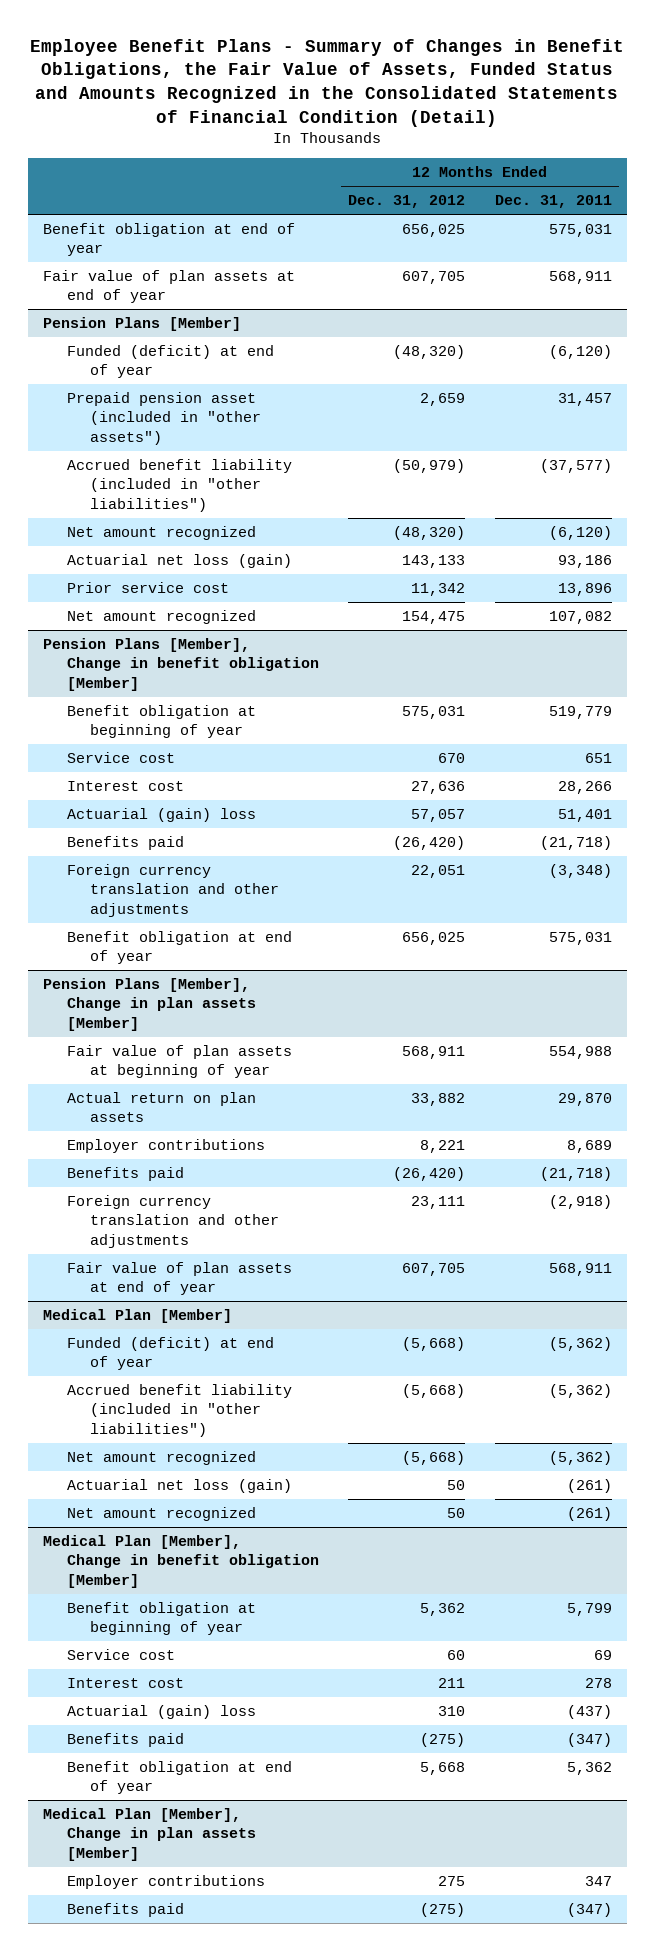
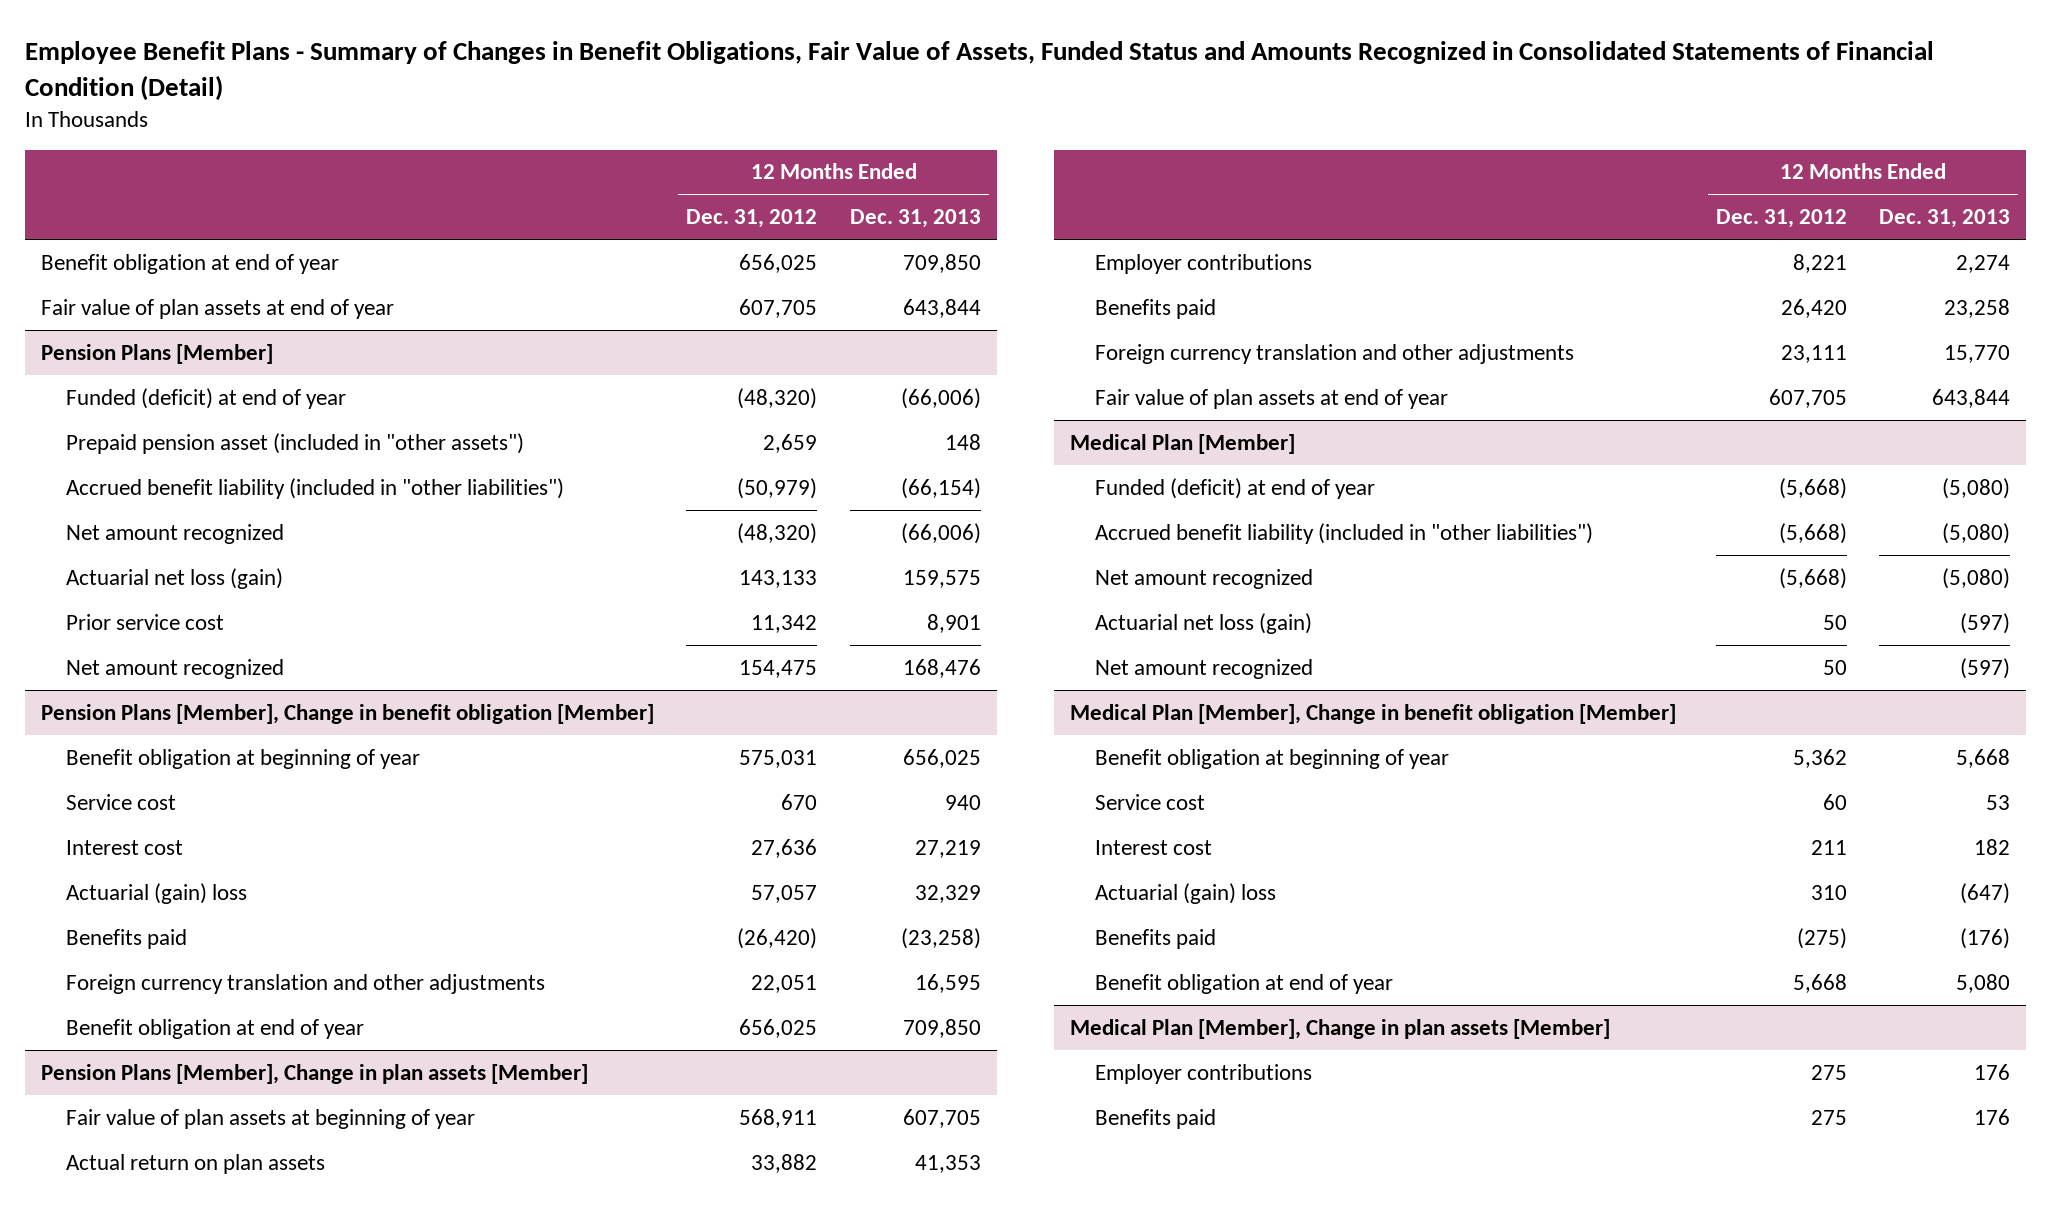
- Employee Benefit Plans - Summary of Changes in Benefit Obligations, the Fair Value of Assets, Funded Status and Amounts Recognized in the Consolidated Statements of Financial Condition (Detail)
+ Employee Benefit Plans - Summary of Changes in Benefit Obligations, Fair Value of Assets, Funded Status and Amounts Recognized in Consolidated Statements of Financial Condition (Detail)
- | 12 Months Ended Dec. 31, 2012 | 12 Months Ended Dec. 31, 2011
+ | 12 Months Ended Dec. 31, 2012 | 12 Months Ended Dec. 31, 2013
@ Pension Plans [Member], Change in plan assets [Member]
- Benefits paid | (26,420) | (21,718)
+ Benefits paid | 26,420 | 23,258
@ Medical Plan [Member], Change in plan assets [Member]
- Benefits paid | (275) | (347)
+ Benefits paid | 275 | 176

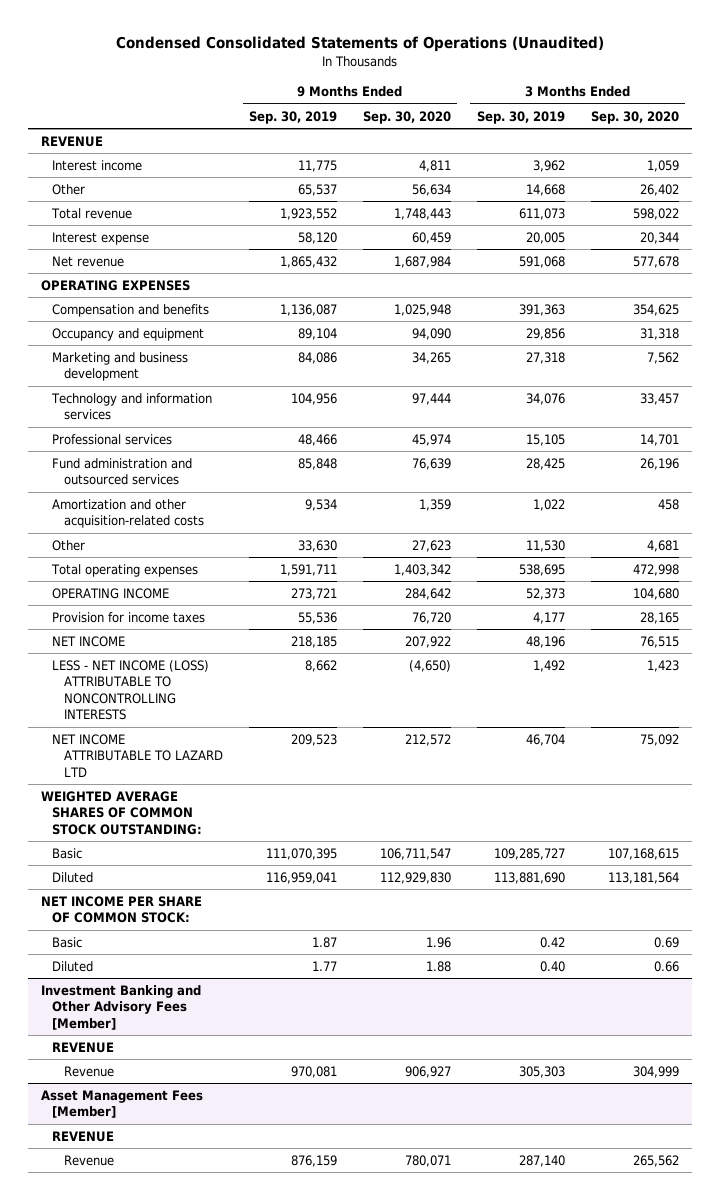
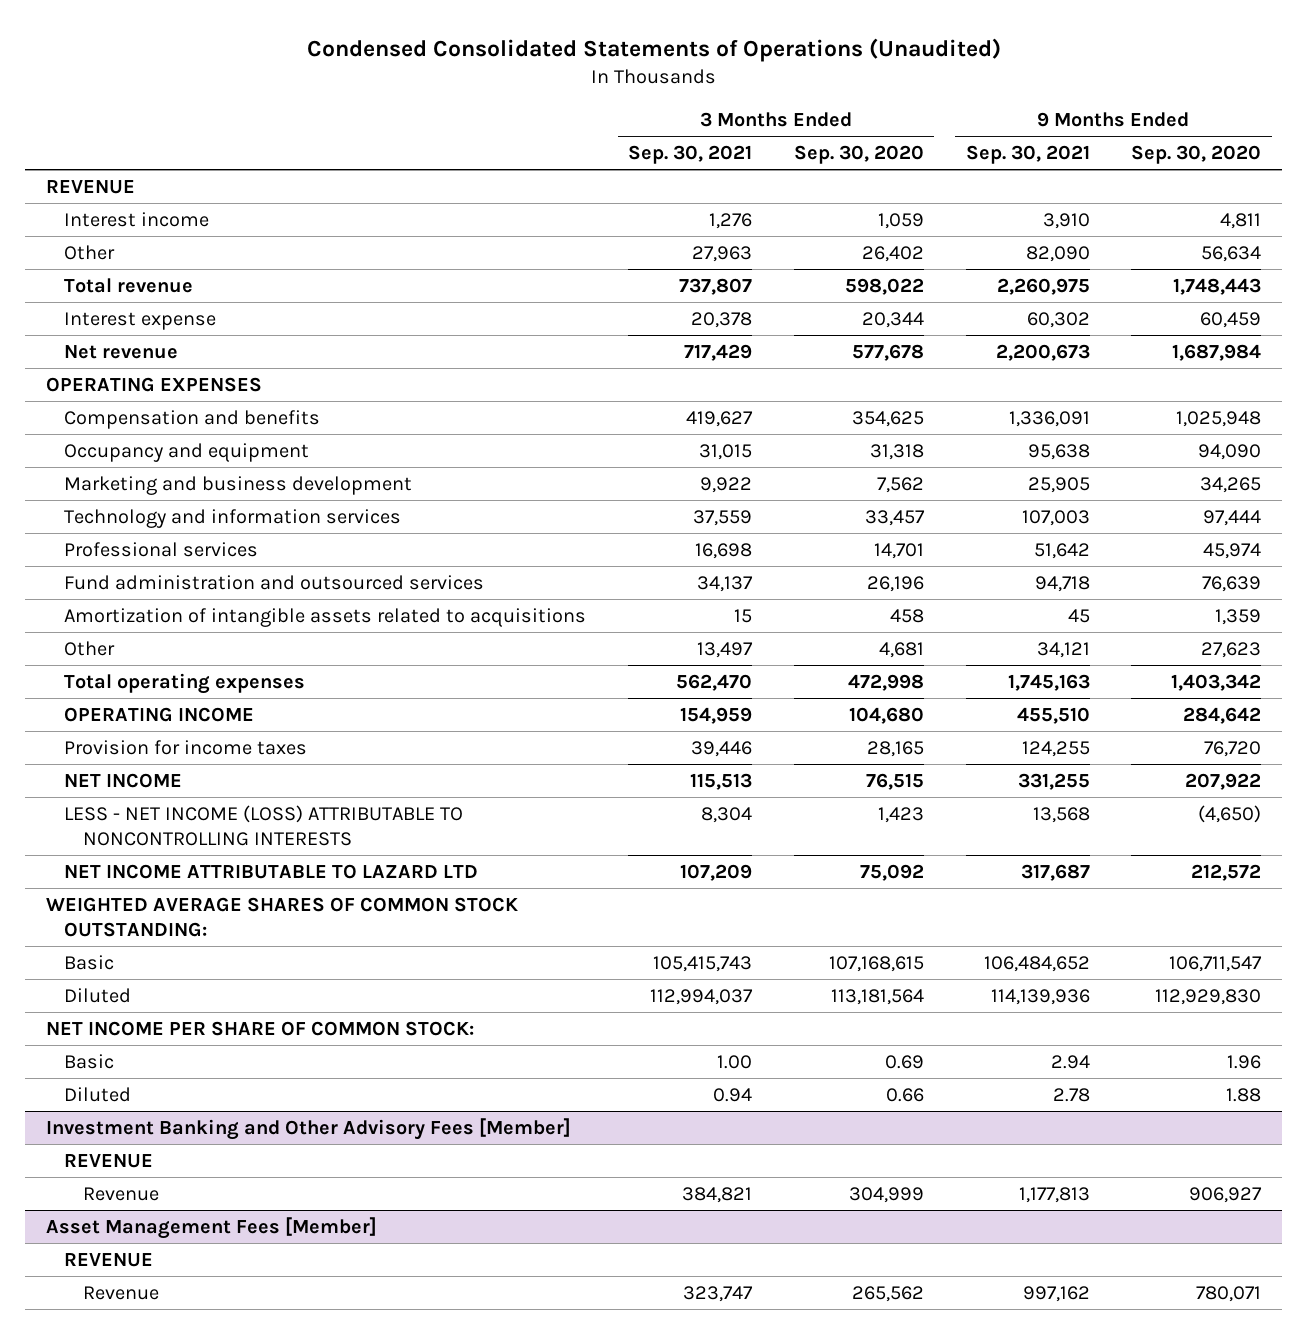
- | 9 Months Ended Sep. 30, 2019 | 9 Months Ended Sep. 30, 2020 | 3 Months Ended Sep. 30, 2019 | 3 Months Ended Sep. 30, 2020
+ | 3 Months Ended Sep. 30, 2021 | 3 Months Ended Sep. 30, 2020 | 9 Months Ended Sep. 30, 2021 | 9 Months Ended Sep. 30, 2020
- Amortization and other acquisition-related costs | 9,534 | 1,359 | 1,022 | 458
+ Amortization of intangible assets related to acquisitions | 15 | 458 | 45 | 1,359

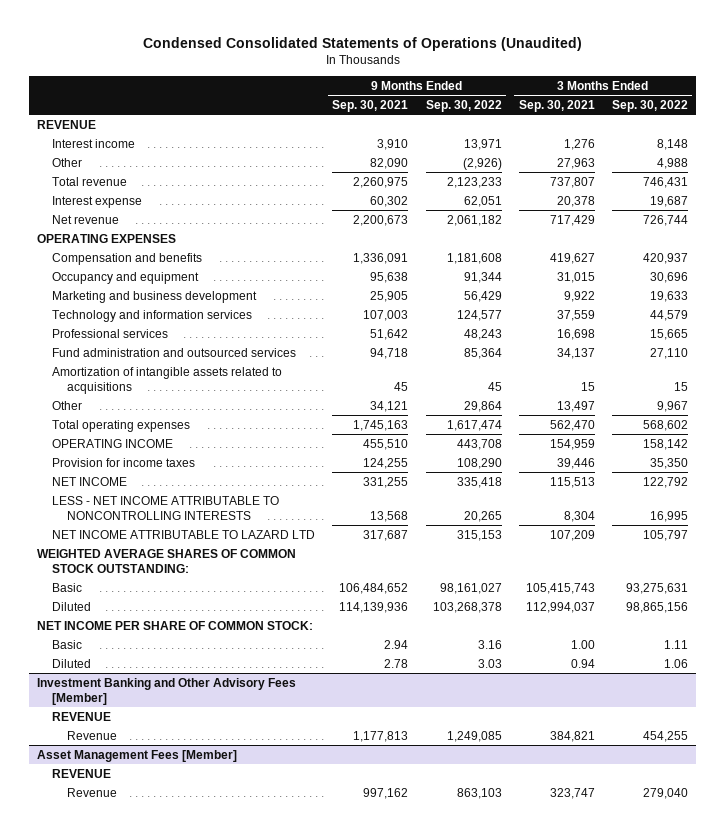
- | 3 Months Ended Sep. 30, 2021 | 3 Months Ended Sep. 30, 2020 | 9 Months Ended Sep. 30, 2021 | 9 Months Ended Sep. 30, 2020
+ | 9 Months Ended Sep. 30, 2021 | 9 Months Ended Sep. 30, 2022 | 3 Months Ended Sep. 30, 2021 | 3 Months Ended Sep. 30, 2022
- LESS - NET INCOME (LOSS) ATTRIBUTABLE TO NONCONTROLLING INTERESTS | 8,304 | 1,423 | 13,568 | (4,650)
+ LESS - NET INCOME ATTRIBUTABLE TO NONCONTROLLING INTERESTS | 13,568 | 20,265 | 8,304 | 16,995

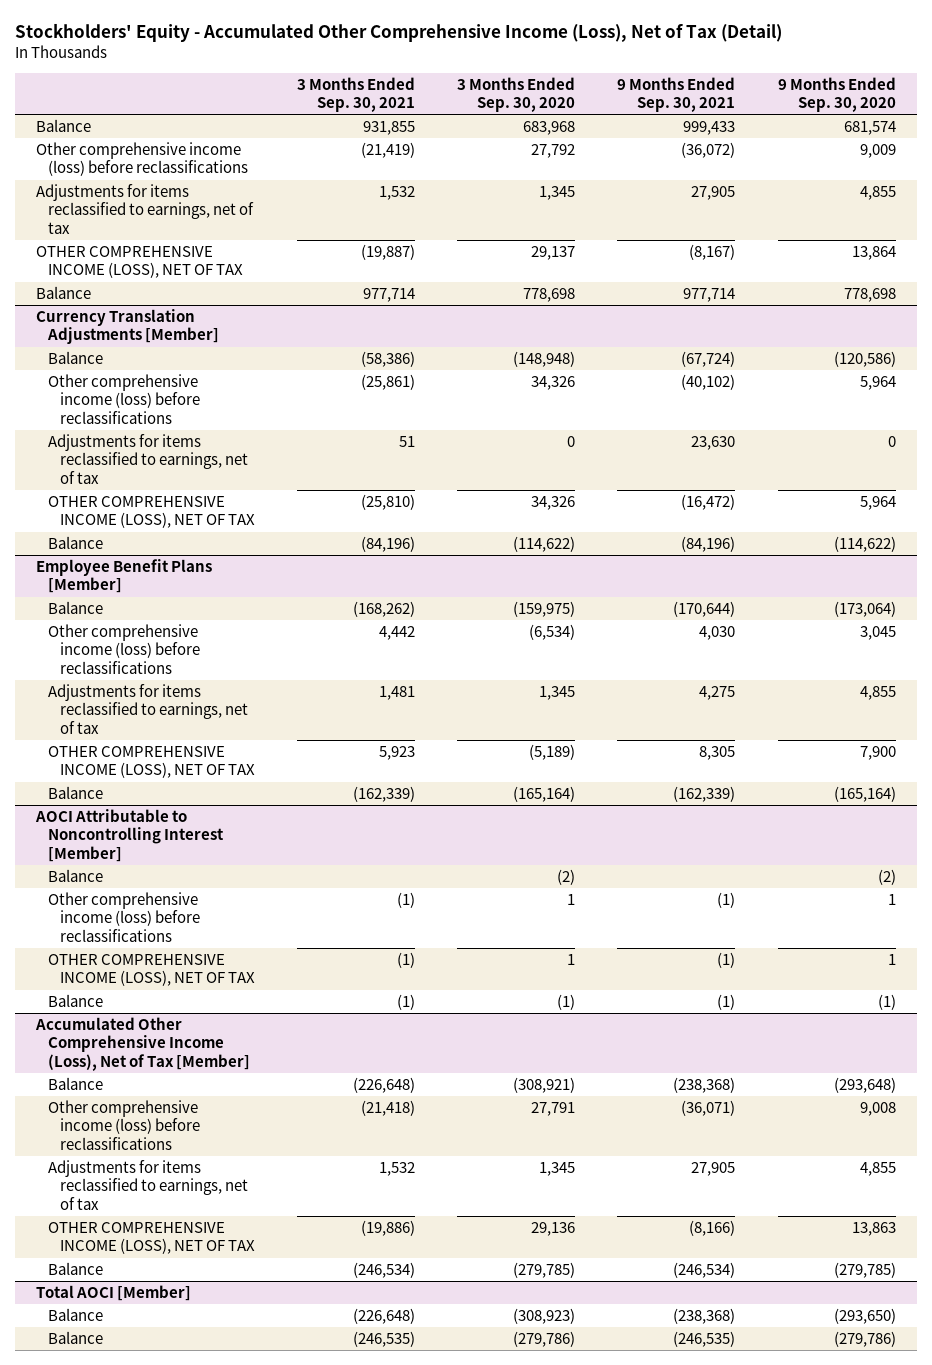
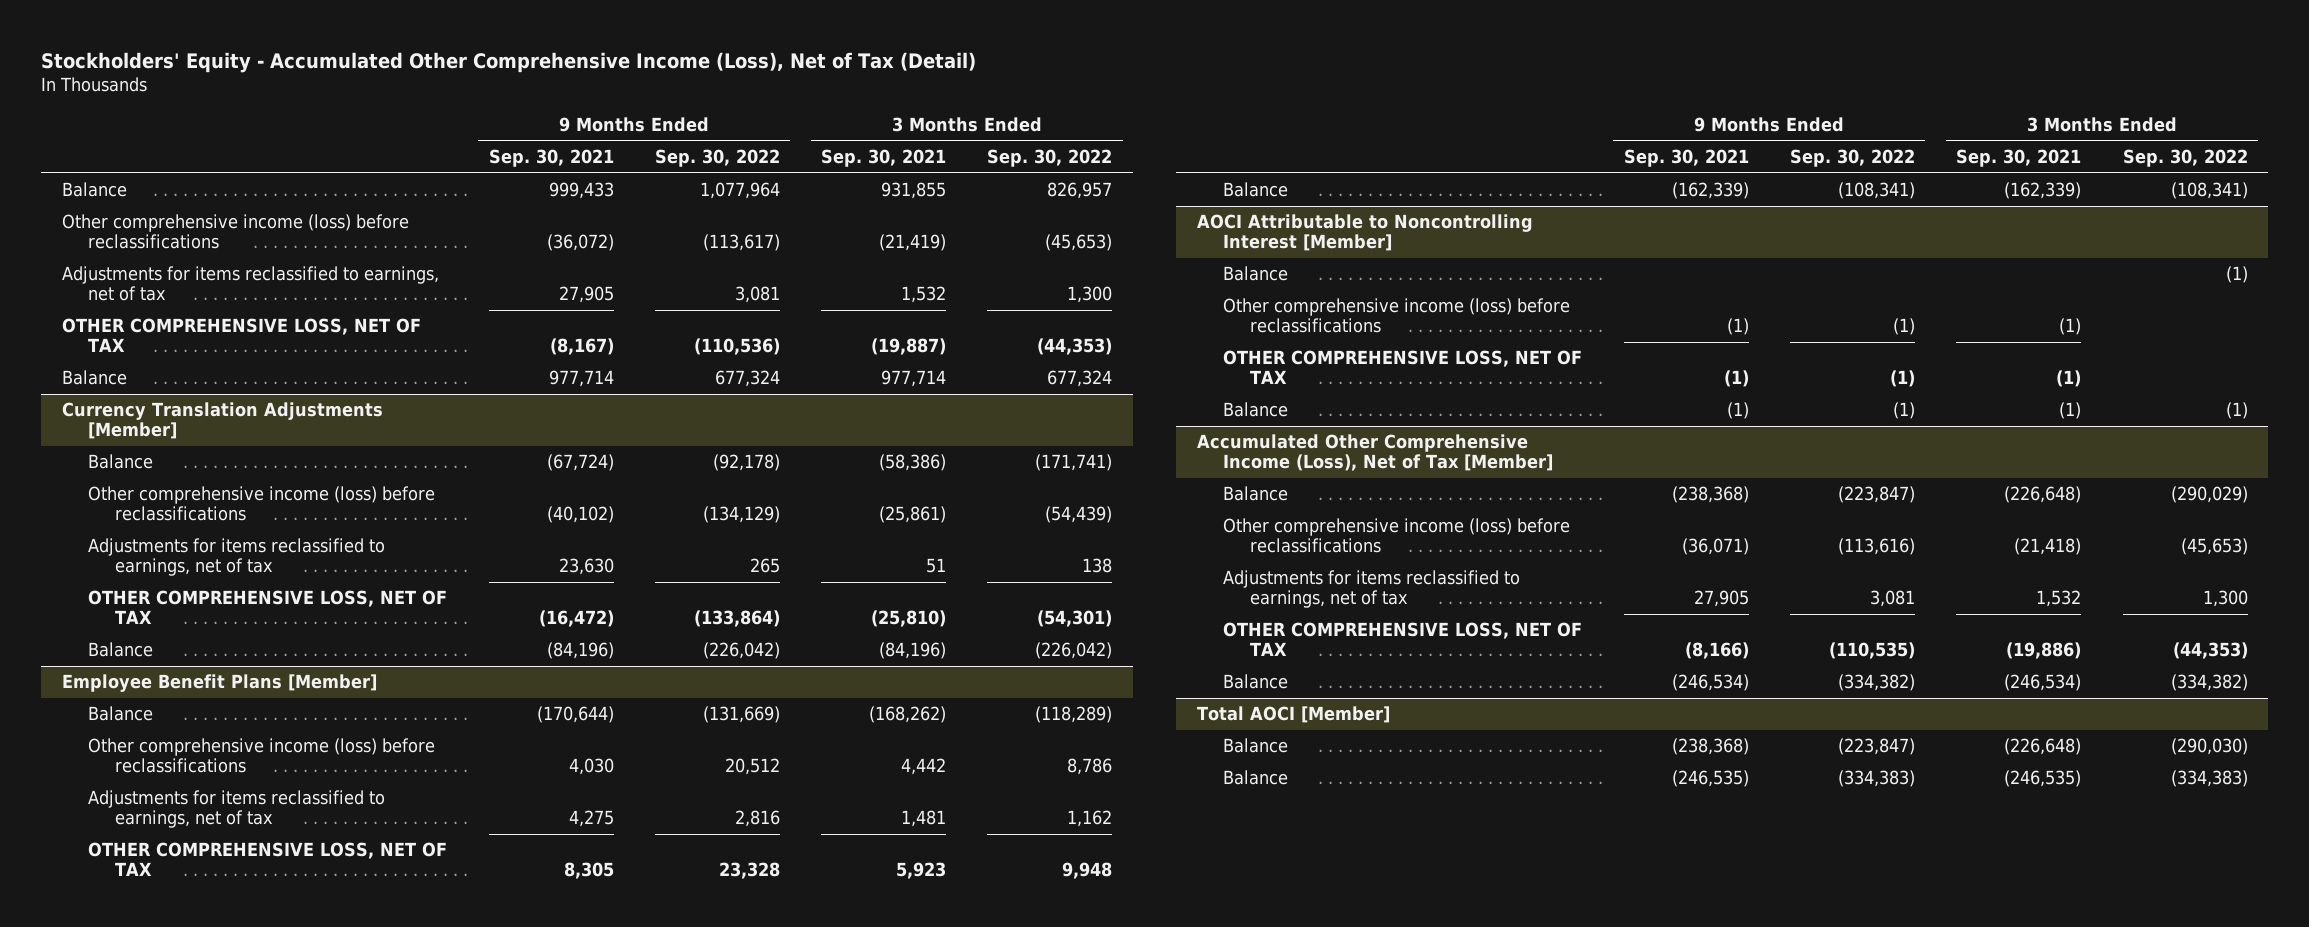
- | 3 Months Ended Sep. 30, 2021 | 3 Months Ended Sep. 30, 2020 | 9 Months Ended Sep. 30, 2021 | 9 Months Ended Sep. 30, 2020
+ | 9 Months Ended Sep. 30, 2021 | 9 Months Ended Sep. 30, 2022 | 3 Months Ended Sep. 30, 2021 | 3 Months Ended Sep. 30, 2022
- OTHER COMPREHENSIVE INCOME (LOSS), NET OF TAX | (19,887) | 29,137 | (8,167) | 13,864
+ OTHER COMPREHENSIVE LOSS, NET OF TAX | (8,167) | (110,536) | (19,887) | (44,353)
@ Currency Translation Adjustments [Member]
- OTHER COMPREHENSIVE INCOME (LOSS), NET OF TAX | (25,810) | 34,326 | (16,472) | 5,964
+ OTHER COMPREHENSIVE LOSS, NET OF TAX | (16,472) | (133,864) | (25,810) | (54,301)
@ Employee Benefit Plans [Member]
- OTHER COMPREHENSIVE INCOME (LOSS), NET OF TAX | 5,923 | (5,189) | 8,305 | 7,900
+ OTHER COMPREHENSIVE LOSS, NET OF TAX | 8,305 | 23,328 | 5,923 | 9,948
@ AOCI Attributable to Noncontrolling Interest [Member]
- OTHER COMPREHENSIVE INCOME (LOSS), NET OF TAX | (1) | 1 | (1) | 1
+ OTHER COMPREHENSIVE LOSS, NET OF TAX | (1) | (1) | (1) |
@ Accumulated Other Comprehensive Income (Loss), Net of Tax [Member]
- OTHER COMPREHENSIVE INCOME (LOSS), NET OF TAX | (19,886) | 29,136 | (8,166) | 13,863
+ OTHER COMPREHENSIVE LOSS, NET OF TAX | (8,166) | (110,535) | (19,886) | (44,353)

